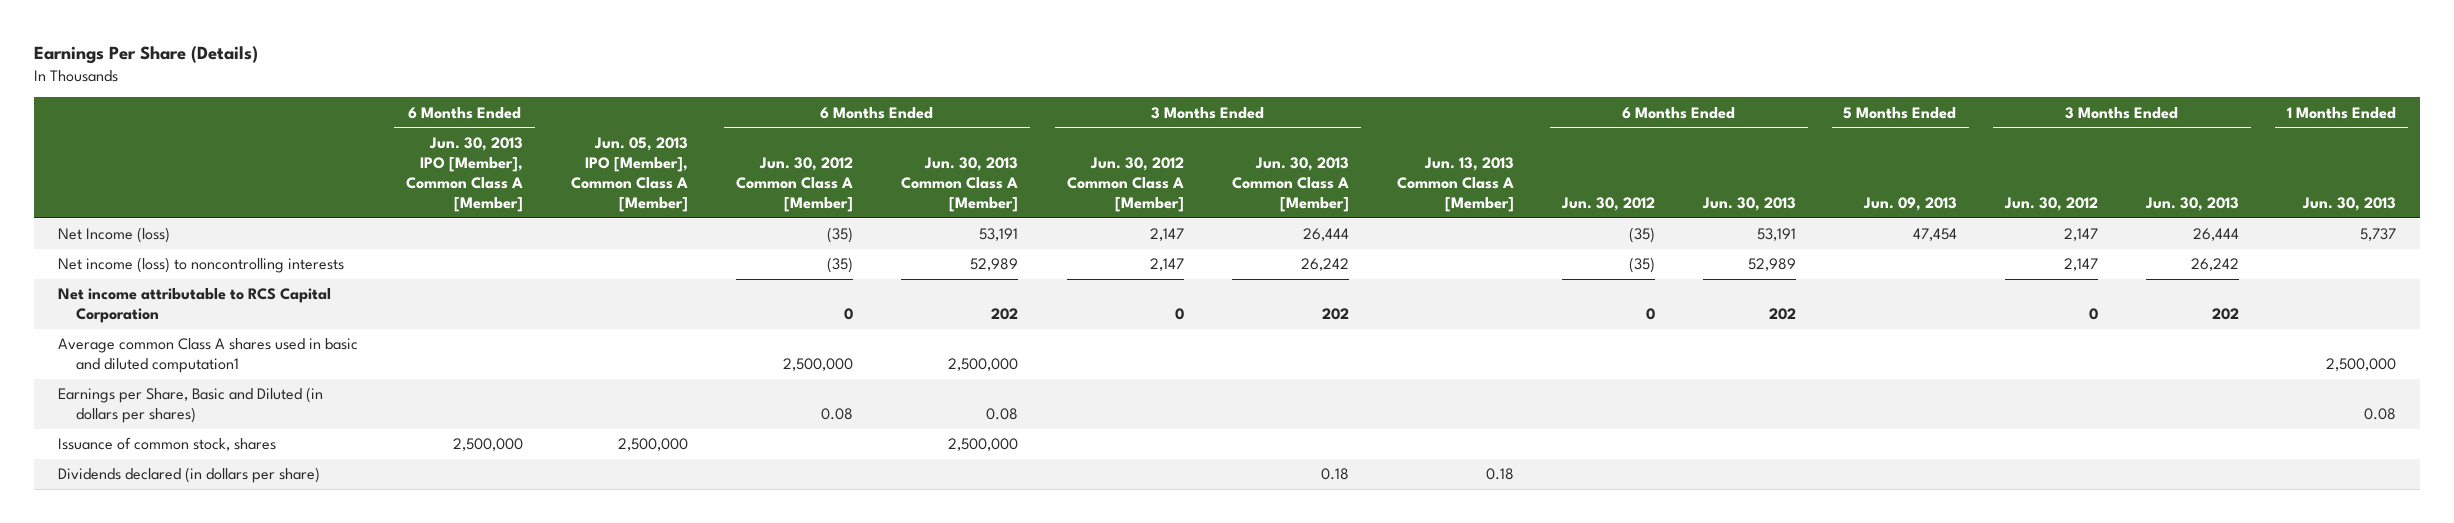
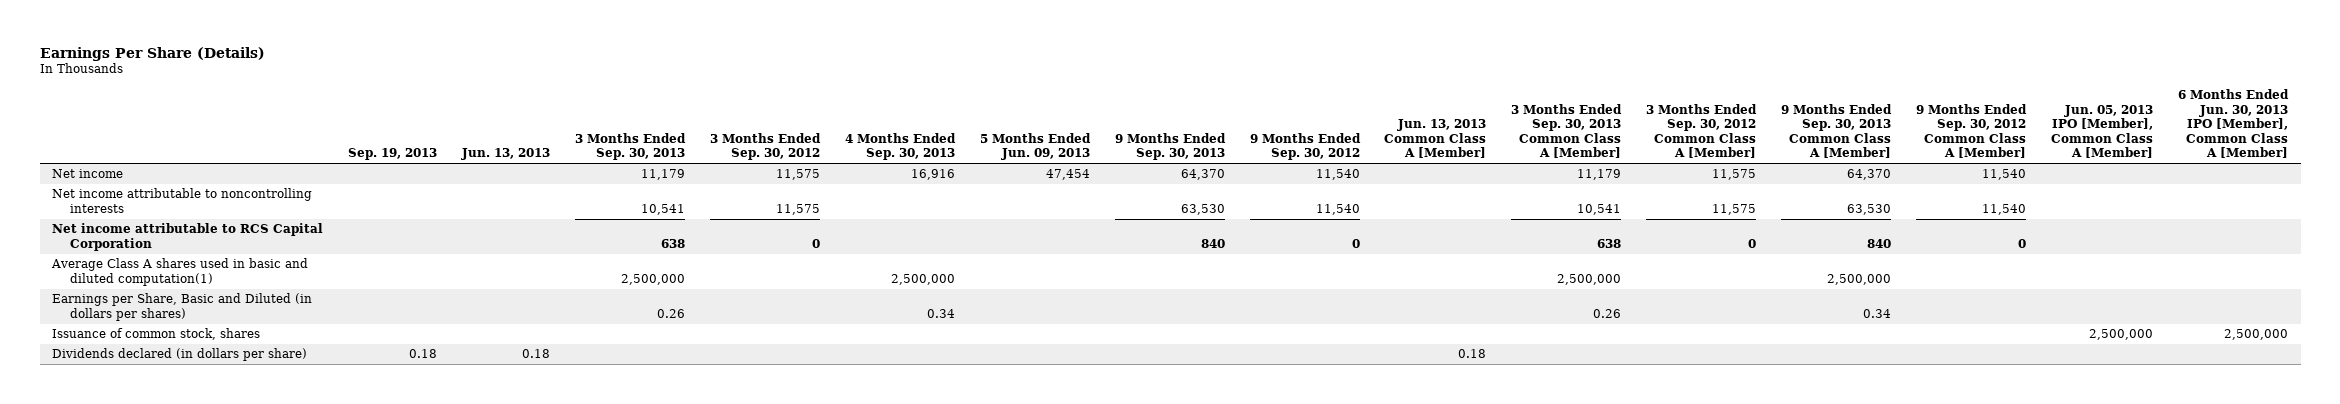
- | 6 Months Ended Jun. 30, 2013 IPO [Member], Common Class A [Member] | Jun. 05, 2013 IPO [Member], Common Class A [Member] | 6 Months Ended Jun. 30, 2012 Common Class A [Member] | 6 Months Ended Jun. 30, 2013 Common Class A [Member] | 3 Months Ended Jun. 30, 2012 Common Class A [Member] | 3 Months Ended Jun. 30, 2013 Common Class A [Member] | Jun. 13, 2013 Common Class A [Member] | 6 Months Ended Jun. 30, 2012 | 6 Months Ended Jun. 30, 2013 | 5 Months Ended Jun. 09, 2013 | 3 Months Ended Jun. 30, 2012 | 3 Months Ended Jun. 30, 2013 | 1 Months Ended Jun. 30, 2013
+ | Sep. 19, 2013 | Jun. 13, 2013 | 3 Months Ended Sep. 30, 2013 | 3 Months Ended Sep. 30, 2012 | 4 Months Ended Sep. 30, 2013 | 5 Months Ended Jun. 09, 2013 | 9 Months Ended Sep. 30, 2013 | 9 Months Ended Sep. 30, 2012 | Jun. 13, 2013 Common Class A [Member] | 3 Months Ended Sep. 30, 2013 Common Class A [Member] | 3 Months Ended Sep. 30, 2012 Common Class A [Member] | 9 Months Ended Sep. 30, 2013 Common Class A [Member] | 9 Months Ended Sep. 30, 2012 Common Class A [Member] | Jun. 05, 2013 IPO [Member], Common Class A [Member] | 6 Months Ended Jun. 30, 2013 IPO [Member], Common Class A [Member]
- Net Income (loss) | | | (35) | 53,191 | 2,147 | 26,444 | | (35) | 53,191 | 47,454 | 2,147 | 26,444 | 5,737
- Net income (loss) to noncontrolling interests | | | (35) | 52,989 | 2,147 | 26,242 | | (35) | 52,989 | | 2,147 | 26,242 |
+ Net income | | | 11,179 | 11,575 | 16,916 | 47,454 | 64,370 | 11,540 | | 11,179 | 11,575 | 64,370 | 11,540 | |
+ Net income attributable to noncontrolling interests | | | 10,541 | 11,575 | | | 63,530 | 11,540 | | 10,541 | 11,575 | 63,530 | 11,540 | |
- Average common Class A shares used in basic and diluted computation1 | | | 2,500,000 | 2,500,000 | | | | | | | | | 2,500,000
+ Average Class A shares used in basic and diluted computation(1) | | | 2,500,000 | | 2,500,000 | | | | | 2,500,000 | | 2,500,000 | | |

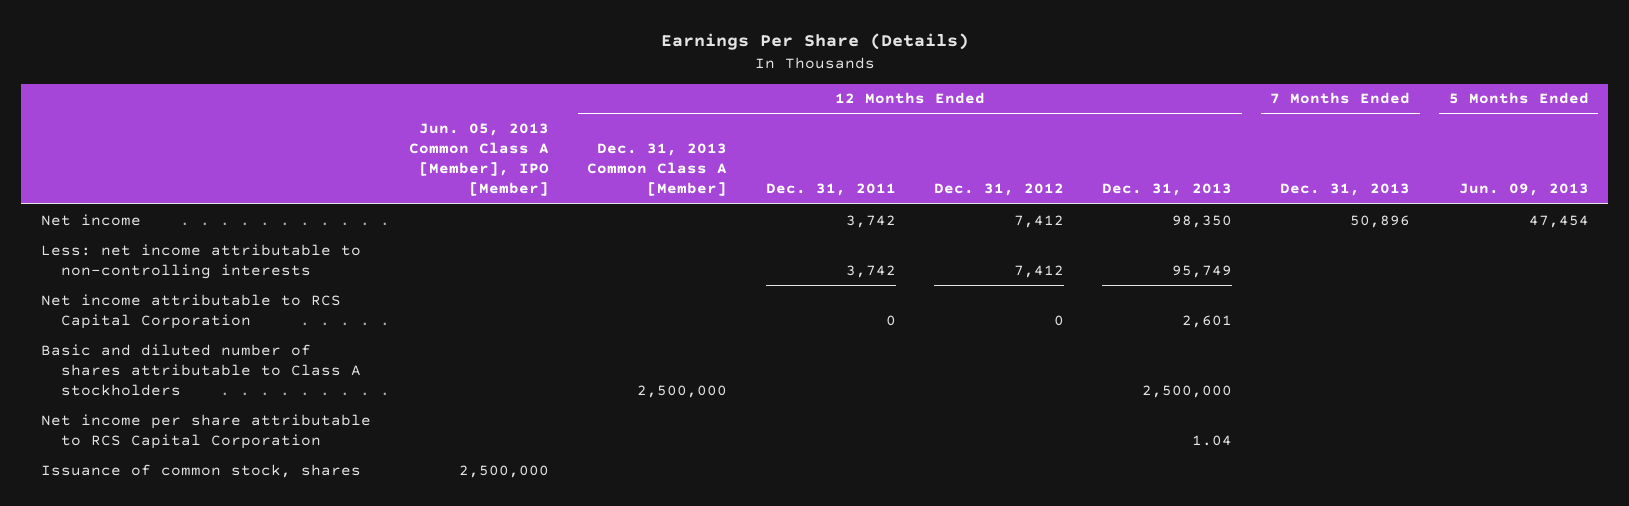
- | Sep. 19, 2013 | Jun. 13, 2013 | 3 Months Ended Sep. 30, 2013 | 3 Months Ended Sep. 30, 2012 | 4 Months Ended Sep. 30, 2013 | 5 Months Ended Jun. 09, 2013 | 9 Months Ended Sep. 30, 2013 | 9 Months Ended Sep. 30, 2012 | Jun. 13, 2013 Common Class A [Member] | 3 Months Ended Sep. 30, 2013 Common Class A [Member] | 3 Months Ended Sep. 30, 2012 Common Class A [Member] | 9 Months Ended Sep. 30, 2013 Common Class A [Member] | 9 Months Ended Sep. 30, 2012 Common Class A [Member] | Jun. 05, 2013 IPO [Member], Common Class A [Member] | 6 Months Ended Jun. 30, 2013 IPO [Member], Common Class A [Member]
+ | Jun. 05, 2013 Common Class A [Member], IPO [Member] | 12 Months Ended Dec. 31, 2013 Common Class A [Member] | 12 Months Ended Dec. 31, 2011 | 12 Months Ended Dec. 31, 2012 | 12 Months Ended Dec. 31, 2013 | 7 Months Ended Dec. 31, 2013 | 5 Months Ended Jun. 09, 2013
- Net income attributable to noncontrolling interests | | | 10,541 | 11,575 | | | 63,530 | 11,540 | | 10,541 | 11,575 | 63,530 | 11,540 | |
+ Less: net income attributable to non-controlling interests | | | 3,742 | 7,412 | 95,749 | |
- Average Class A shares used in basic and diluted computation(1) | | | 2,500,000 | | 2,500,000 | | | | | 2,500,000 | | 2,500,000 | | |
- Earnings per Share, Basic and Diluted (in dollars per shares) | | | 0.26 | | 0.34 | | | | | 0.26 | | 0.34 | | |
+ Basic and diluted number of shares attributable to Class A stockholders | | 2,500,000 | | | 2,500,000 | |
+ Net income per share attributable to RCS Capital Corporation | | | | | 1.04 | |
- Dividends declared (in dollars per share) | 0.18 | 0.18 | | | | | | | 0.18 | | | | | |

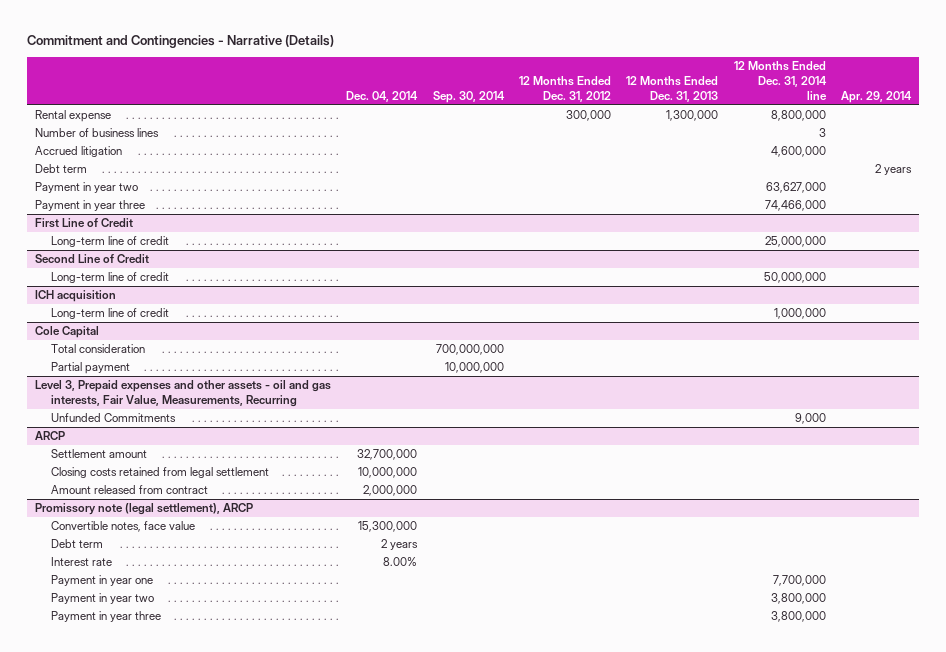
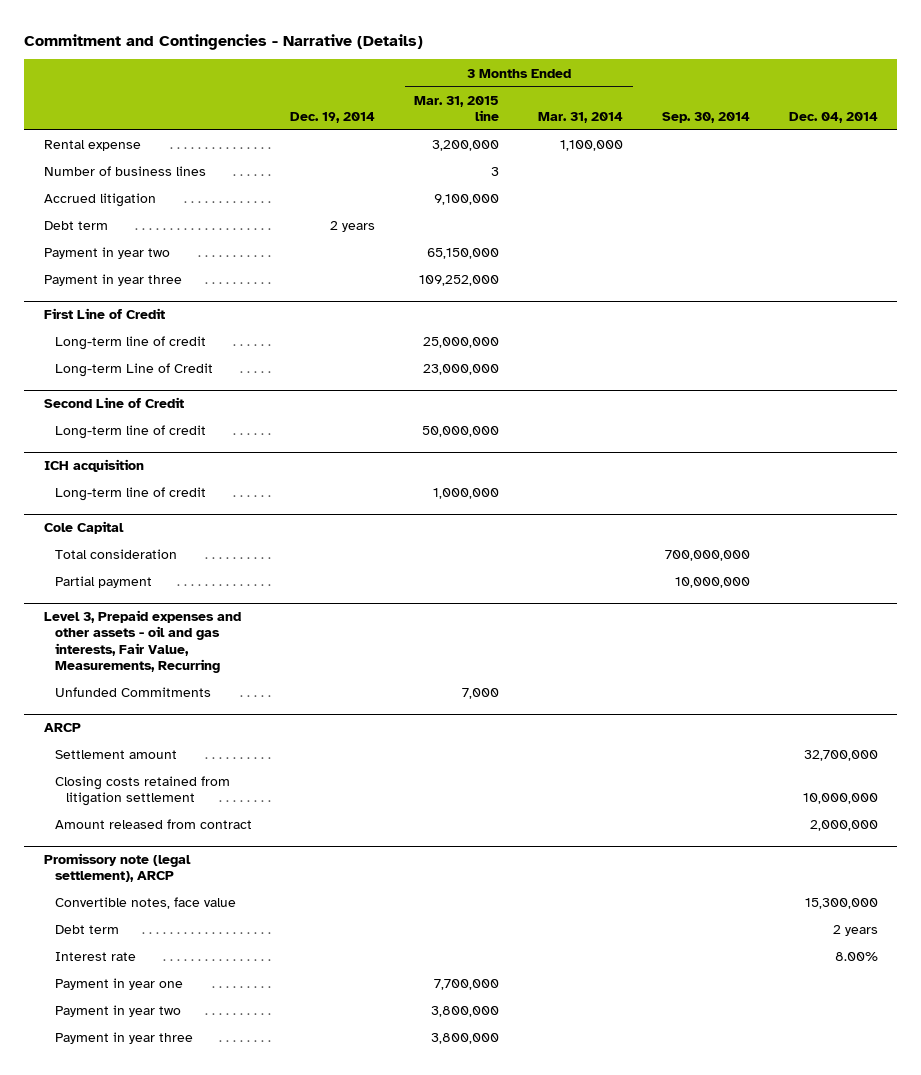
- | Dec. 04, 2014 | Sep. 30, 2014 | 12 Months Ended Dec. 31, 2012 | 12 Months Ended Dec. 31, 2013 | 12 Months Ended Dec. 31, 2014 line | Apr. 29, 2014
+ | Dec. 19, 2014 | 3 Months Ended Mar. 31, 2015 line | 3 Months Ended Mar. 31, 2014 | Sep. 30, 2014 | Dec. 04, 2014
@ First Line of Credit
+ Long-term Line of Credit | | 23,000,000 | | |
@ ARCP
- Closing costs retained from legal settlement | 10,000,000 | | | | |
+ Closing costs retained from litigation settlement | | | | | 10,000,000

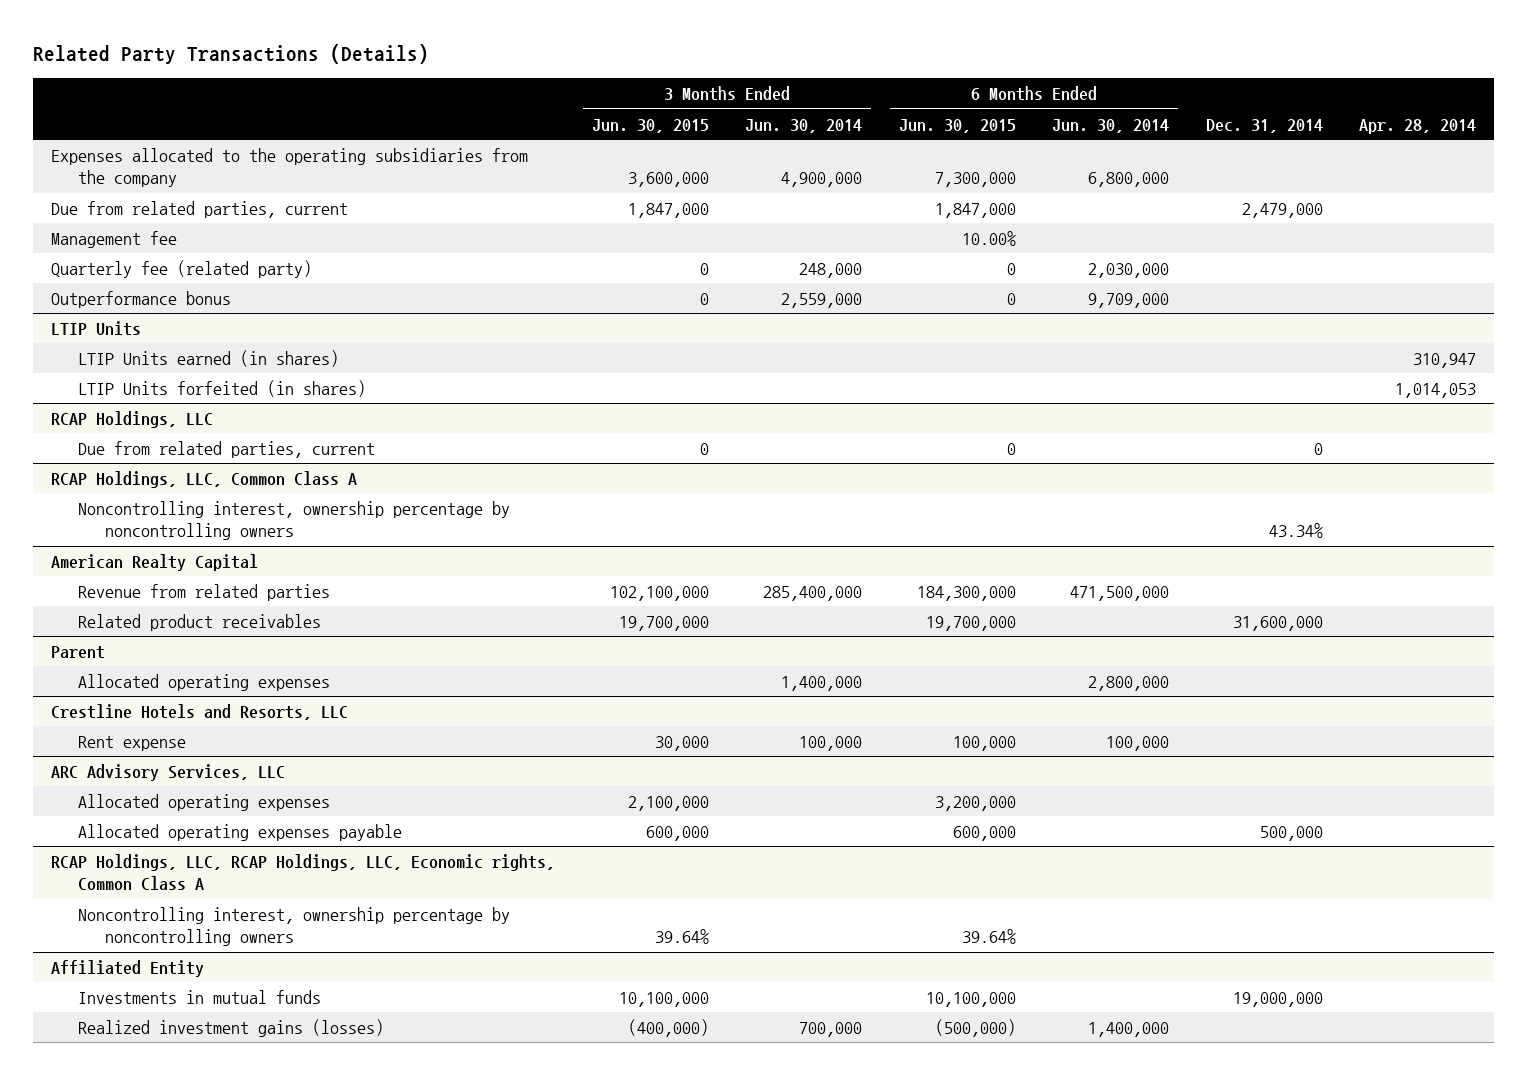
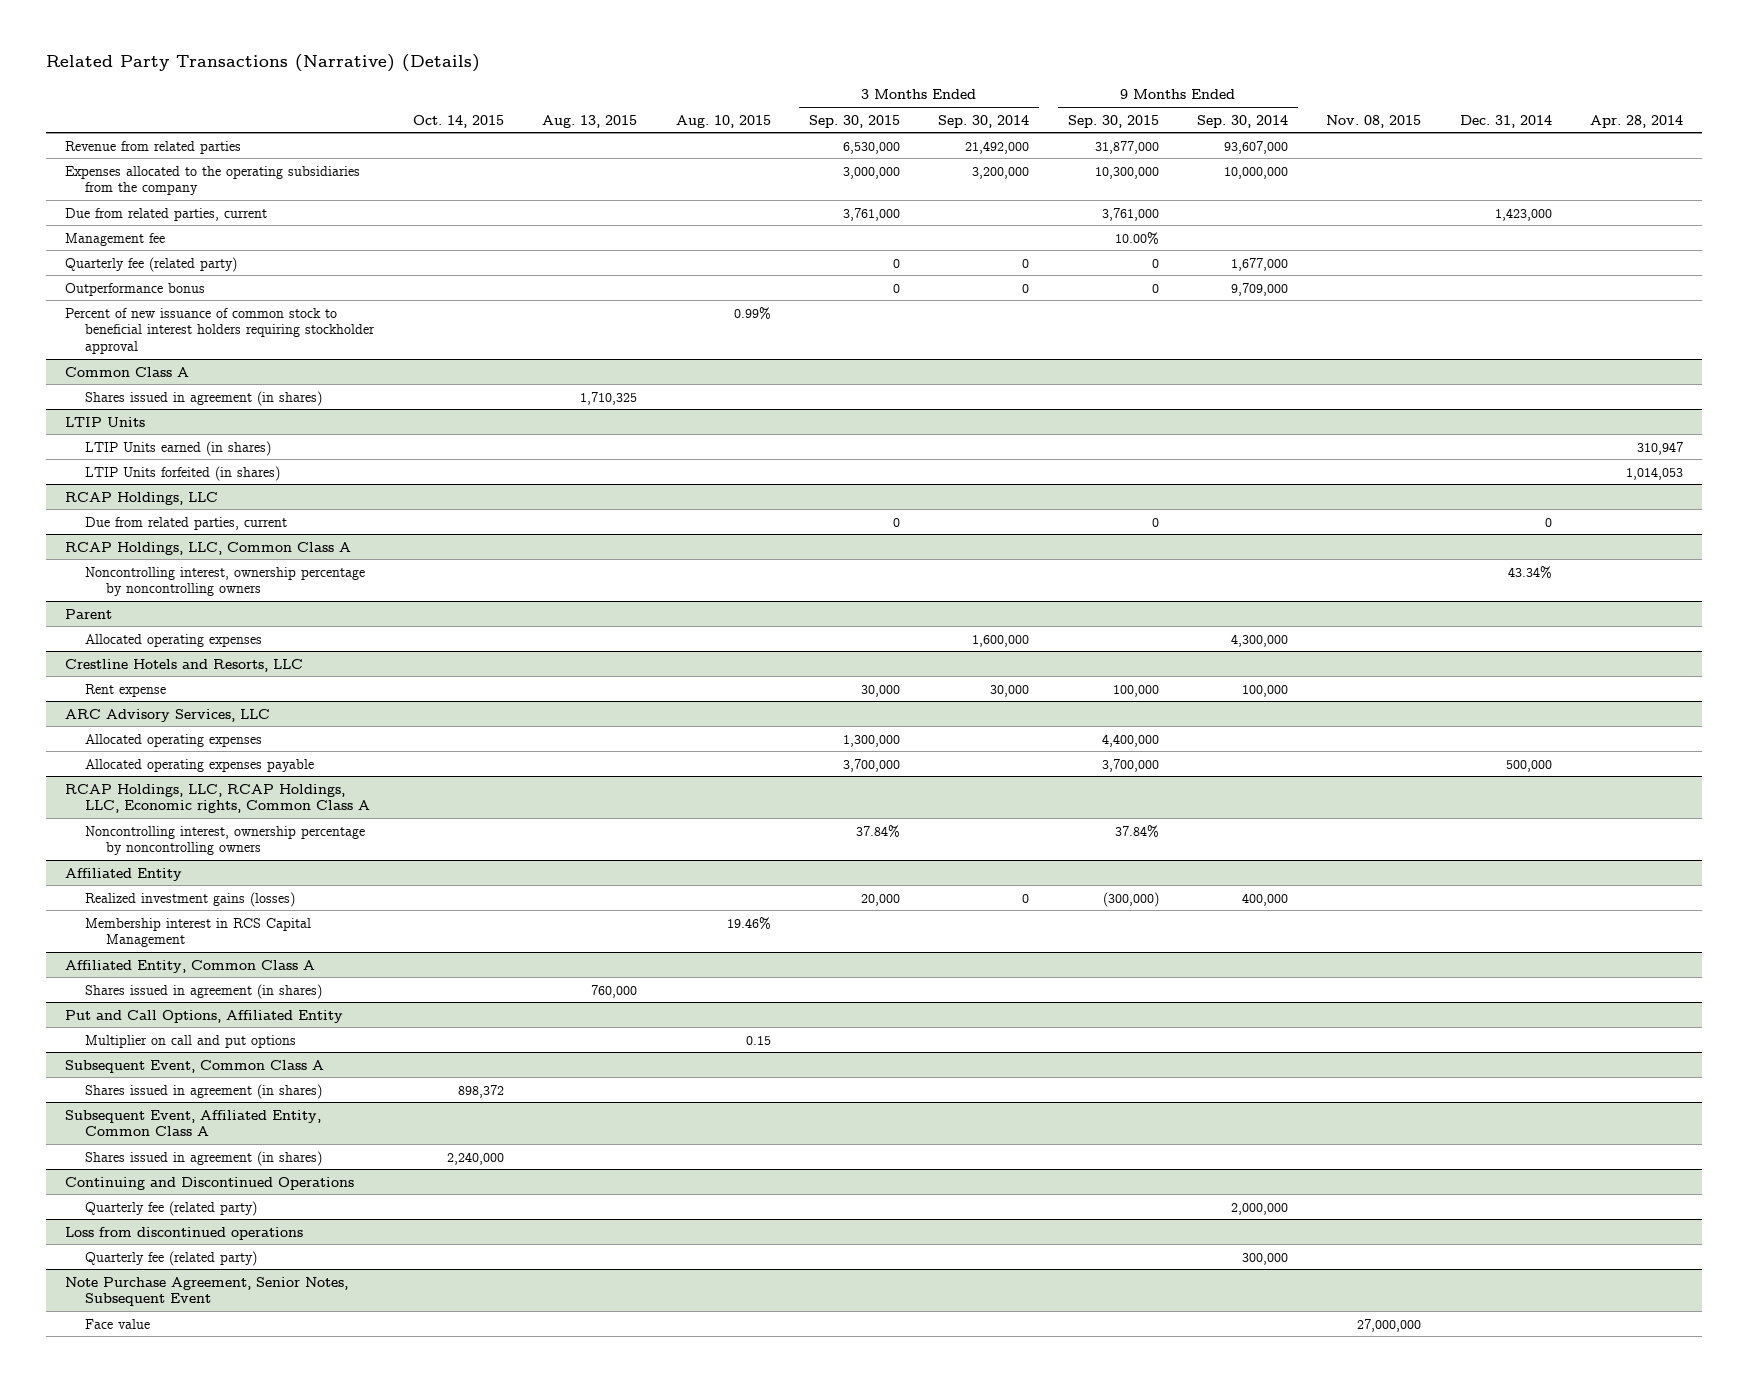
- Related Party Transactions (Details)
+ Related Party Transactions (Narrative) (Details)
- | 3 Months Ended Jun. 30, 2015 | 3 Months Ended Jun. 30, 2014 | 6 Months Ended Jun. 30, 2015 | 6 Months Ended Jun. 30, 2014 | Dec. 31, 2014 | Apr. 28, 2014
+ | Oct. 14, 2015 | Aug. 13, 2015 | Aug. 10, 2015 | 3 Months Ended Sep. 30, 2015 | 3 Months Ended Sep. 30, 2014 | 9 Months Ended Sep. 30, 2015 | 9 Months Ended Sep. 30, 2014 | Nov. 08, 2015 | Dec. 31, 2014 | Apr. 28, 2014
+ Revenue from related parties | | | | 6,530,000 | 21,492,000 | 31,877,000 | 93,607,000 | | |
- Due from related parties, current | 1,847,000 | | 1,847,000 | | 2,479,000 |
+ Due from related parties, current | | | | 3,761,000 | | 3,761,000 | | | 1,423,000 |
+ Percent of new issuance of common stock to beneficial interest holders requiring stockholder approval | | | 0.99% | | | | | | |
+ Common Class A
+ Shares issued in agreement (in shares) | | 1,710,325 | | | | | | | |
- American Realty Capital
- Revenue from related parties | 102,100,000 | 285,400,000 | 184,300,000 | 471,500,000 | |
- Related product receivables | 19,700,000 | | 19,700,000 | | 31,600,000 |
@ Affiliated Entity
- Investments in mutual funds | 10,100,000 | | 10,100,000 | | 19,000,000 |
+ Membership interest in RCS Capital Management | | | 19.46% | | | | | | |
+ Affiliated Entity, Common Class A
+ Shares issued in agreement (in shares) | | 760,000 | | | | | | | |
+ Put and Call Options, Affiliated Entity
+ Multiplier on call and put options | | | 0.15 | | | | | | |
+ Subsequent Event, Common Class A
+ Shares issued in agreement (in shares) | 898,372 | | | | | | | | |
+ Subsequent Event, Affiliated Entity, Common Class A
+ Shares issued in agreement (in shares) | 2,240,000 | | | | | | | | |
+ Continuing and Discontinued Operations
+ Quarterly fee (related party) | | | | | | | 2,000,000 | | |
+ Loss from discontinued operations
+ Quarterly fee (related party) | | | | | | | 300,000 | | |
+ Note Purchase Agreement, Senior Notes, Subsequent Event
+ Face value | | | | | | | | 27,000,000 | |

